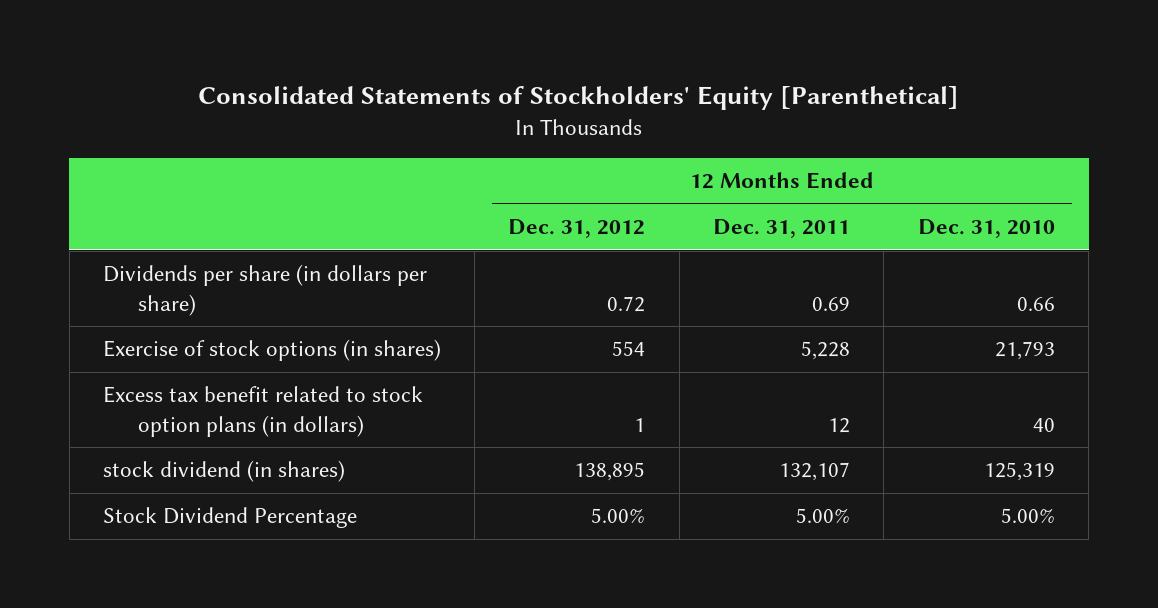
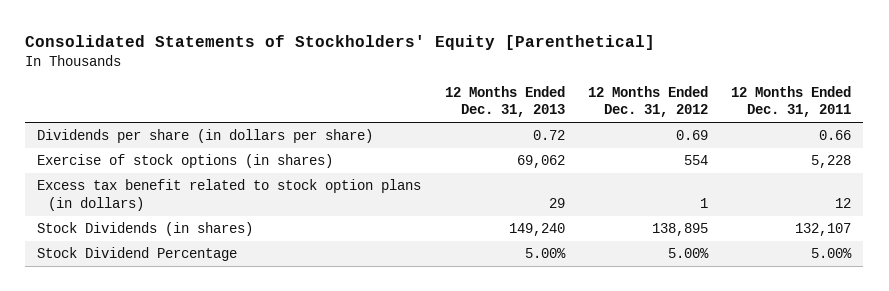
- | 12 Months Ended Dec. 31, 2012 | 12 Months Ended Dec. 31, 2011 | 12 Months Ended Dec. 31, 2010
+ | 12 Months Ended Dec. 31, 2013 | 12 Months Ended Dec. 31, 2012 | 12 Months Ended Dec. 31, 2011
- Dividends per share (in dollars per share) | 0.72 | 0.69 | 0.66
+ Dividends per share (in dollars per share) | 0.72 | 0.69 | 0.66
- stock dividend (in shares) | 138,895 | 132,107 | 125,319
+ Stock Dividends (in shares) | 149,240 | 138,895 | 132,107

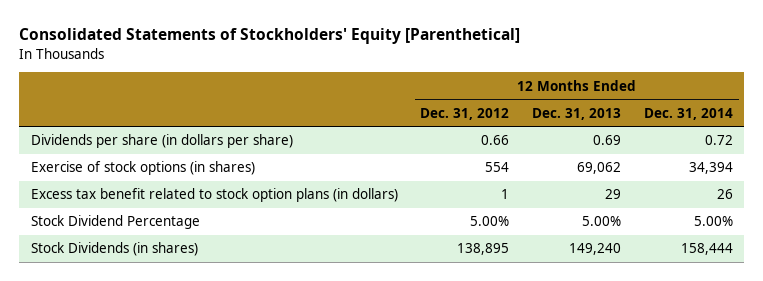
- | 12 Months Ended Dec. 31, 2013 | 12 Months Ended Dec. 31, 2012 | 12 Months Ended Dec. 31, 2011
+ | 12 Months Ended Dec. 31, 2012 | 12 Months Ended Dec. 31, 2013 | 12 Months Ended Dec. 31, 2014
- Dividends per share (in dollars per share) | 0.72 | 0.69 | 0.66
+ Dividends per share (in dollars per share) | 0.66 | 0.69 | 0.72
moved down: Stock Dividends (in shares) | 138,895 | 149,240 | 158,444

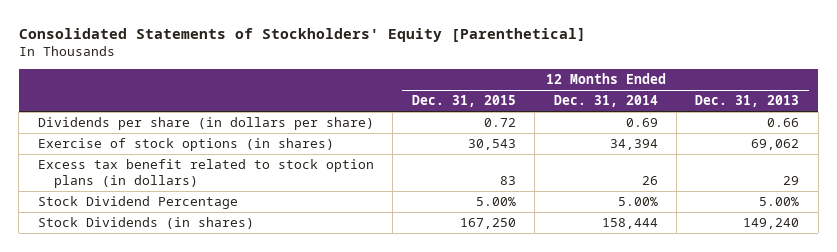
- | 12 Months Ended Dec. 31, 2012 | 12 Months Ended Dec. 31, 2013 | 12 Months Ended Dec. 31, 2014
+ | 12 Months Ended Dec. 31, 2015 | 12 Months Ended Dec. 31, 2014 | 12 Months Ended Dec. 31, 2013
- Dividends per share (in dollars per share) | 0.66 | 0.69 | 0.72
+ Dividends per share (in dollars per share) | 0.72 | 0.69 | 0.66

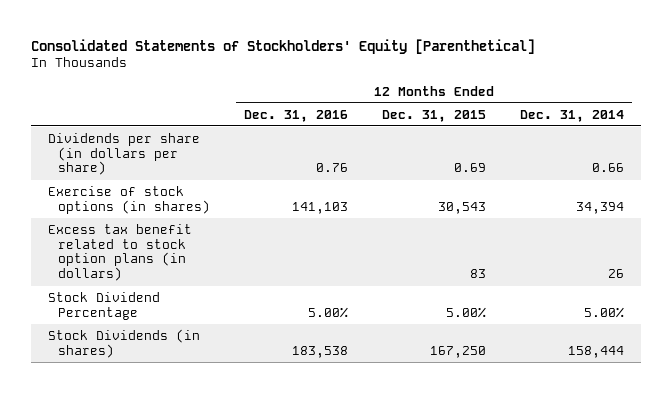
- | 12 Months Ended Dec. 31, 2015 | 12 Months Ended Dec. 31, 2014 | 12 Months Ended Dec. 31, 2013
+ | 12 Months Ended Dec. 31, 2016 | 12 Months Ended Dec. 31, 2015 | 12 Months Ended Dec. 31, 2014
- Dividends per share (in dollars per share) | 0.72 | 0.69 | 0.66
+ Dividends per share (in dollars per share) | 0.76 | 0.69 | 0.66

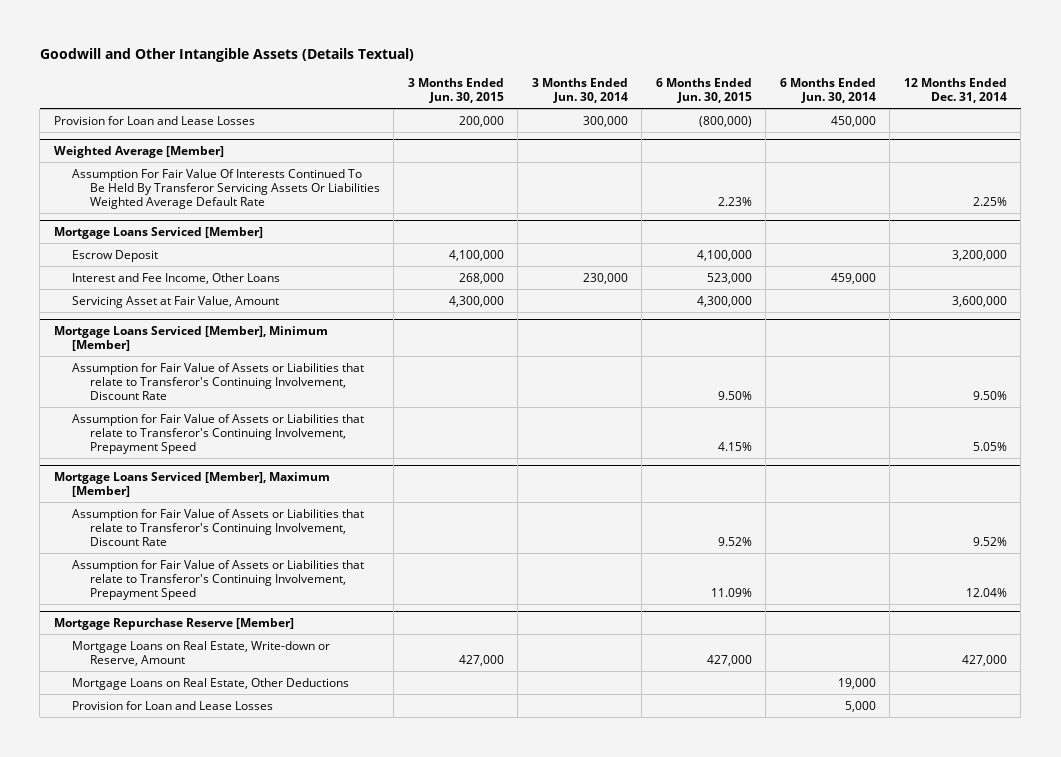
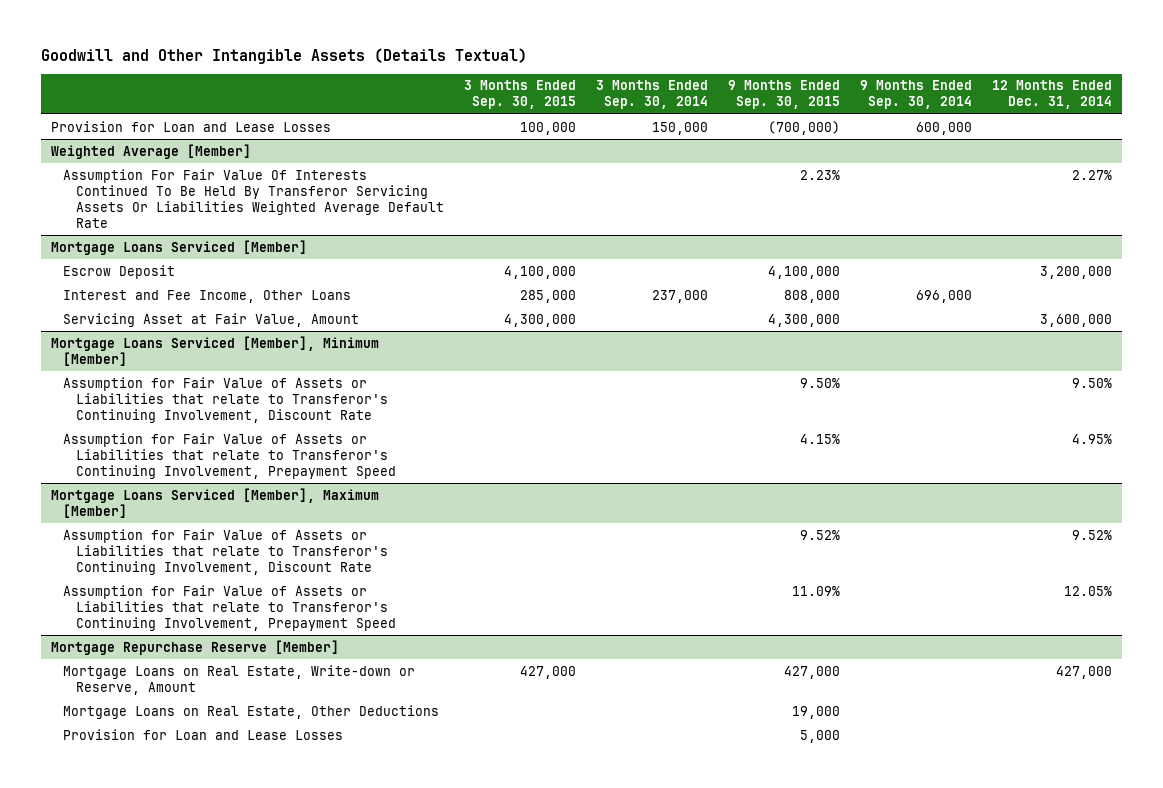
- | 3 Months Ended Jun. 30, 2015 | 3 Months Ended Jun. 30, 2014 | 6 Months Ended Jun. 30, 2015 | 6 Months Ended Jun. 30, 2014 | 12 Months Ended Dec. 31, 2014
+ | 3 Months Ended Sep. 30, 2015 | 3 Months Ended Sep. 30, 2014 | 9 Months Ended Sep. 30, 2015 | 9 Months Ended Sep. 30, 2014 | 12 Months Ended Dec. 31, 2014
@ Weighted Average [Member]
- Assumption For Fair Value Of Interests Continued To Be Held By Transferor Servicing Assets Or Liabilities Weighted Average Default Rate | | | 2.23% | | 2.25%
+ Assumption For Fair Value Of Interests Continued To Be Held By Transferor Servicing Assets Or Liabilities Weighted Average Default Rate | | | 2.23% | | 2.27%
@ Mortgage Loans Serviced [Member], Minimum [Member]
- Assumption for Fair Value of Assets or Liabilities that relate to Transferor's Continuing Involvement, Prepayment Speed | | | 4.15% | | 5.05%
+ Assumption for Fair Value of Assets or Liabilities that relate to Transferor's Continuing Involvement, Prepayment Speed | | | 4.15% | | 4.95%
@ Mortgage Loans Serviced [Member], Maximum [Member]
- Assumption for Fair Value of Assets or Liabilities that relate to Transferor's Continuing Involvement, Prepayment Speed | | | 11.09% | | 12.04%
+ Assumption for Fair Value of Assets or Liabilities that relate to Transferor's Continuing Involvement, Prepayment Speed | | | 11.09% | | 12.05%

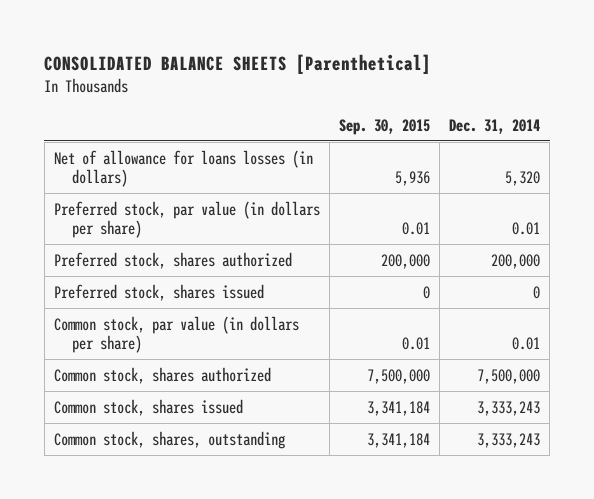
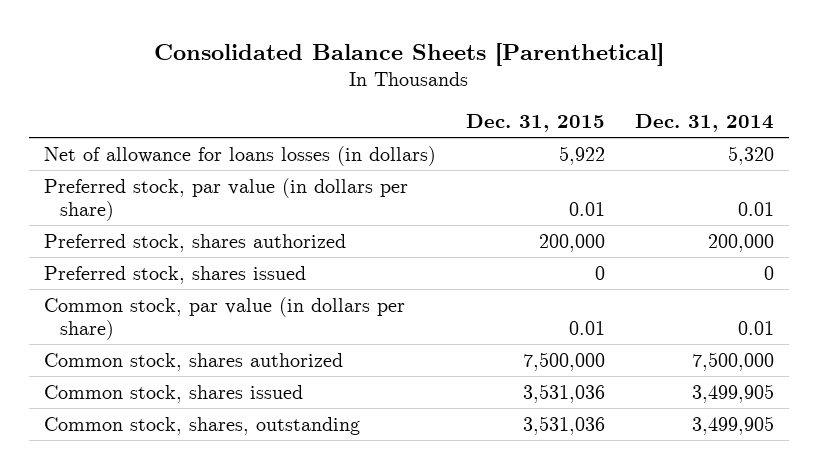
- CONSOLIDATED BALANCE SHEETS [Parenthetical]
+ Consolidated Balance Sheets [Parenthetical]
- | Sep. 30, 2015 | Dec. 31, 2014
+ | Dec. 31, 2015 | Dec. 31, 2014
- Common stock, shares issued | 3,341,184 | 3,333,243
- Common stock, shares, outstanding | 3,341,184 | 3,333,243
+ Common stock, shares issued | 3,531,036 | 3,499,905
+ Common stock, shares, outstanding | 3,531,036 | 3,499,905

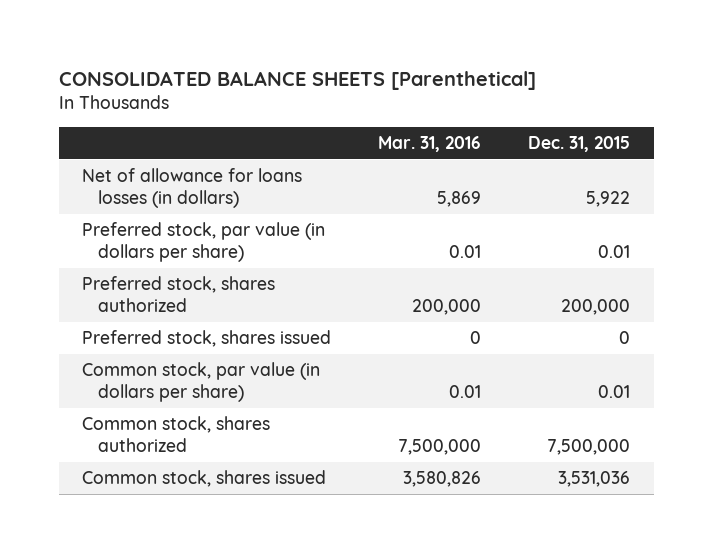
- Consolidated Balance Sheets [Parenthetical]
+ CONSOLIDATED BALANCE SHEETS [Parenthetical]
- | Dec. 31, 2015 | Dec. 31, 2014
+ | Mar. 31, 2016 | Dec. 31, 2015
- Common stock, shares, outstanding | 3,531,036 | 3,499,905

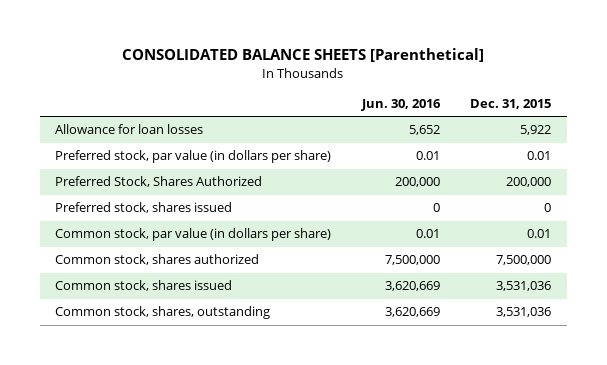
- | Mar. 31, 2016 | Dec. 31, 2015
+ | Jun. 30, 2016 | Dec. 31, 2015
- Net of allowance for loans losses (in dollars) | 5,869 | 5,922
+ Allowance for loan losses | 5,652 | 5,922
- Preferred stock, shares authorized | 200,000 | 200,000
+ Preferred Stock, Shares Authorized | 200,000 | 200,000
+ Common stock, shares, outstanding | 3,620,669 | 3,531,036

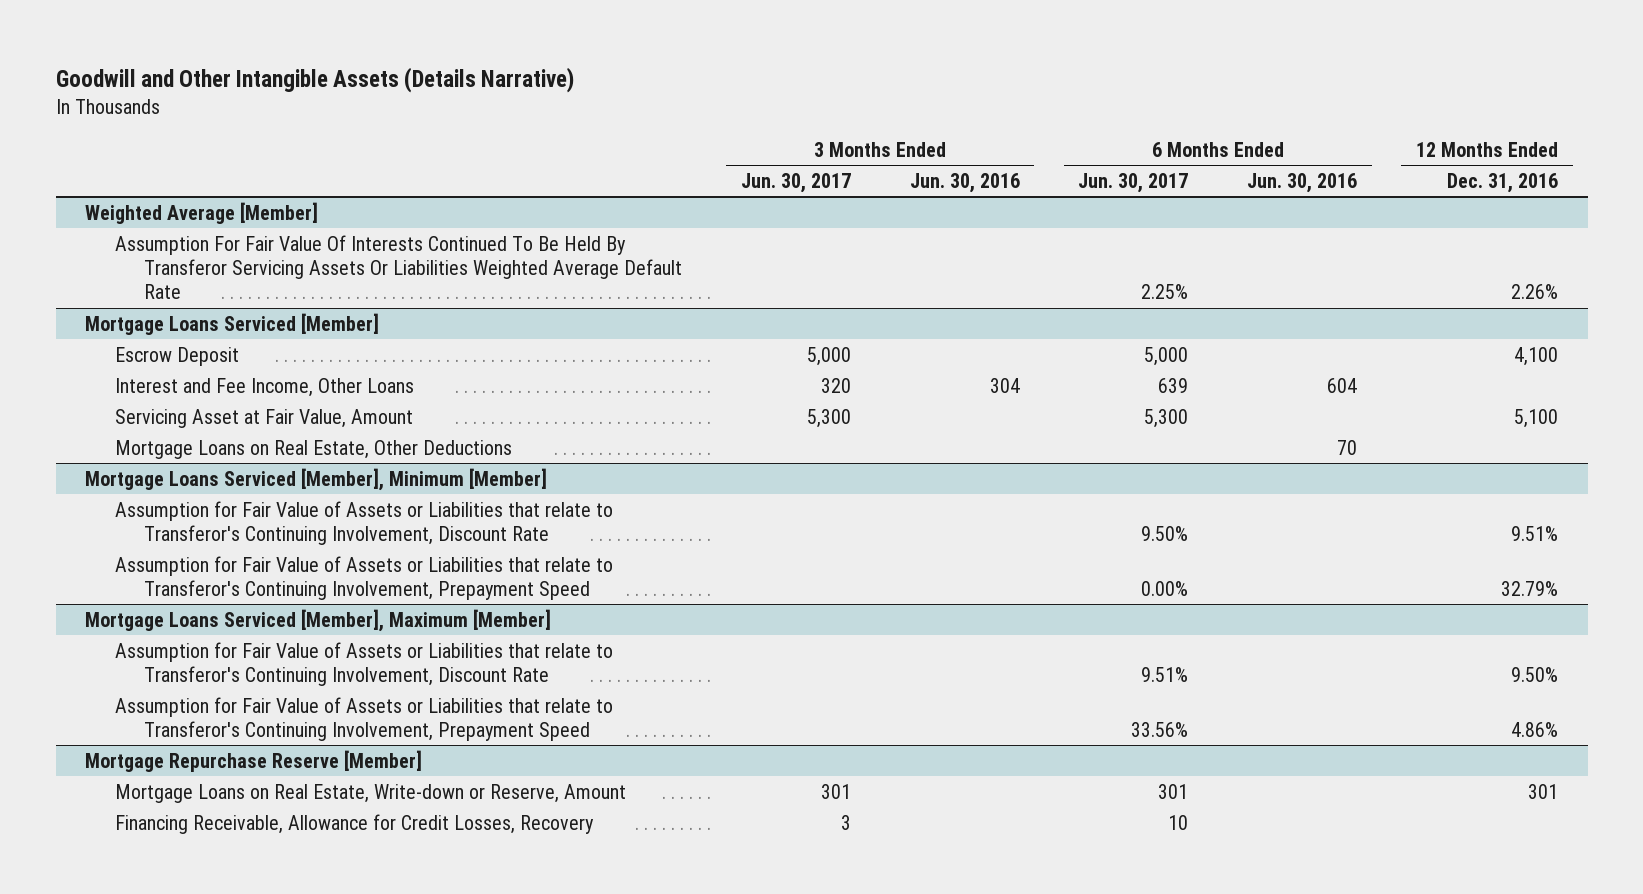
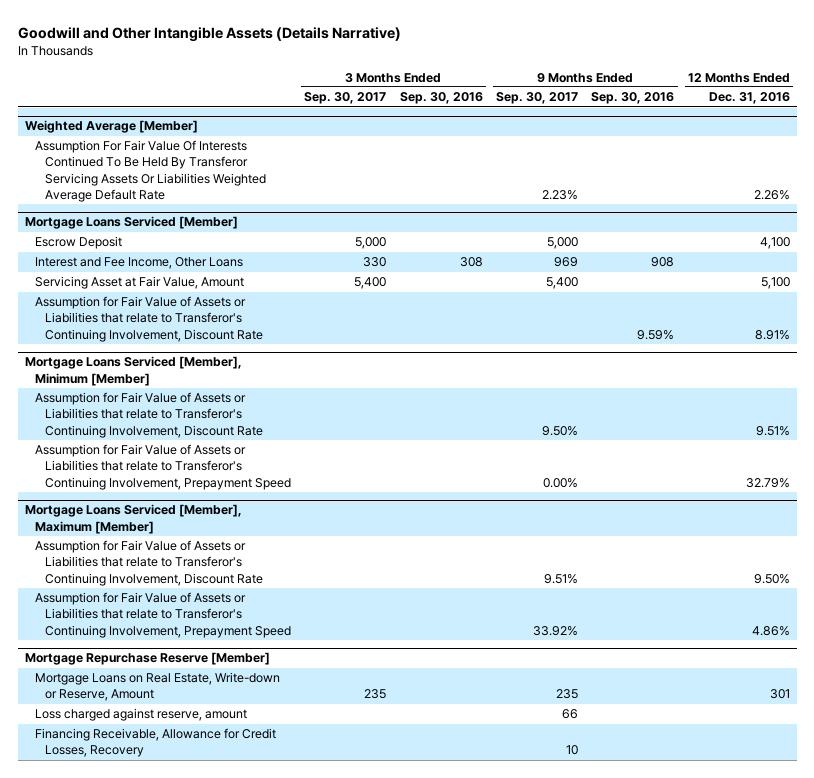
- | 3 Months Ended Jun. 30, 2017 | 3 Months Ended Jun. 30, 2016 | 6 Months Ended Jun. 30, 2017 | 6 Months Ended Jun. 30, 2016 | 12 Months Ended Dec. 31, 2016
+ | 3 Months Ended Sep. 30, 2017 | 3 Months Ended Sep. 30, 2016 | 9 Months Ended Sep. 30, 2017 | 9 Months Ended Sep. 30, 2016 | 12 Months Ended Dec. 31, 2016
@ Mortgage Loans Serviced [Member]
- Mortgage Loans on Real Estate, Other Deductions | | | | 70 |
+ Assumption for Fair Value of Assets or Liabilities that relate to Transferor's Continuing Involvement, Discount Rate | | | | 9.59% | 8.91%
@ Mortgage Repurchase Reserve [Member]
+ Loss charged against reserve, amount | | | 66 | |

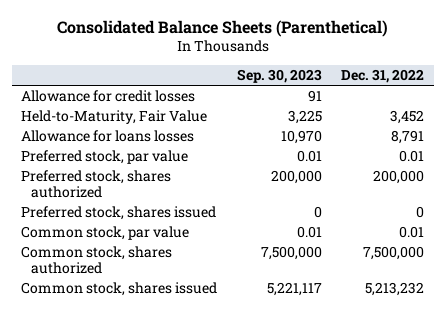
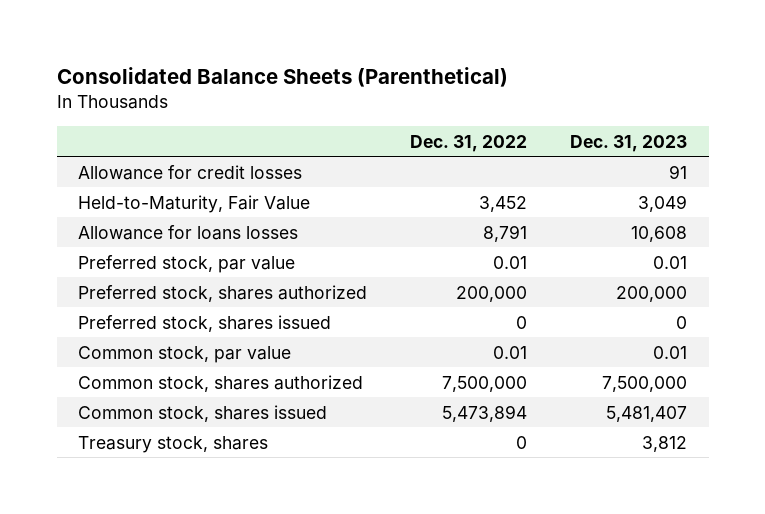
- | Sep. 30, 2023 | Dec. 31, 2022
+ | Dec. 31, 2022 | Dec. 31, 2023
- Common stock, shares issued | 5,221,117 | 5,213,232
+ Common stock, shares issued | 5,473,894 | 5,481,407
+ Treasury stock, shares | 0 | 3,812

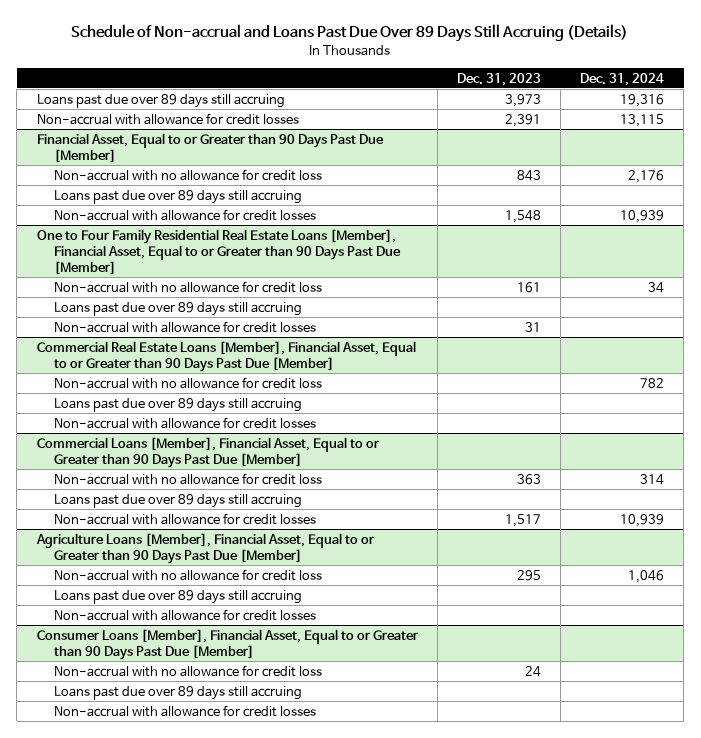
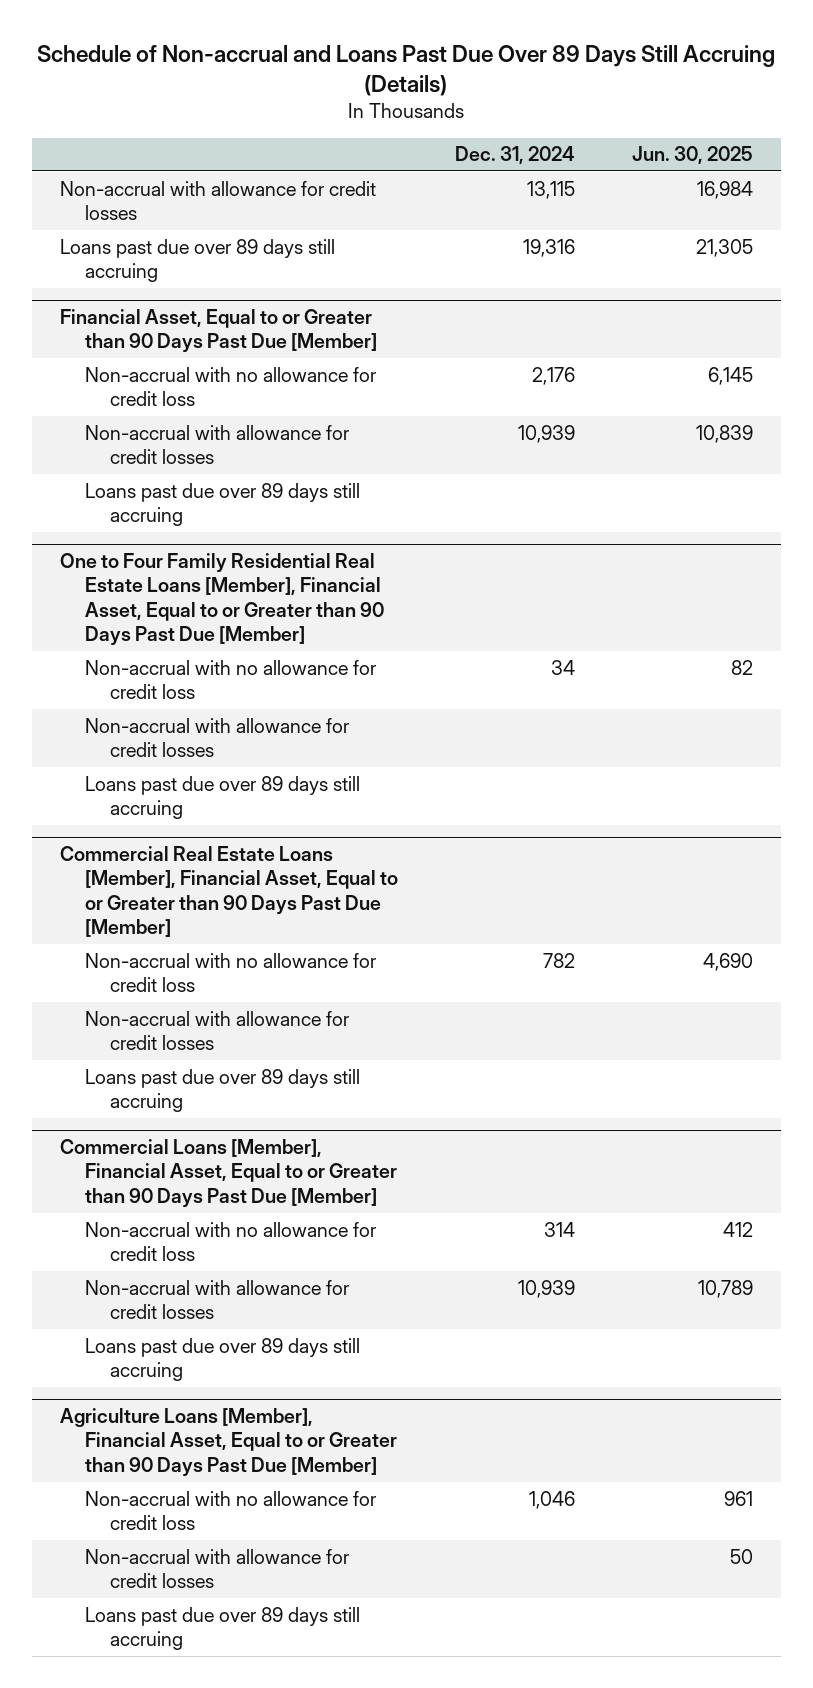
- | Dec. 31, 2023 | Dec. 31, 2024
+ | Dec. 31, 2024 | Jun. 30, 2025
moved down: Loans past due over 89 days still accruing | 19,316 | 21,305
@ Financial Asset, Equal to or Greater than 90 Days Past Due [Member]
moved down: Loans past due over 89 days still accruing
@ One to Four Family Residential Real Estate Loans [Member], Financial Asset, Equal to or Greater than 90 Days Past Due [Member]
moved down: Loans past due over 89 days still accruing
@ Commercial Real Estate Loans [Member], Financial Asset, Equal to or Greater than 90 Days Past Due [Member]
moved down: Loans past due over 89 days still accruing
@ Commercial Loans [Member], Financial Asset, Equal to or Greater than 90 Days Past Due [Member]
moved down: Loans past due over 89 days still accruing
@ Agriculture Loans [Member], Financial Asset, Equal to or Greater than 90 Days Past Due [Member]
- Loans past due over 89 days still accruing
- Consumer Loans [Member], Financial Asset, Equal to or Greater than 90 Days Past Due [Member]
- Non-accrual with no allowance for credit loss | 24 |
- Non-accrual with allowance for credit losses

